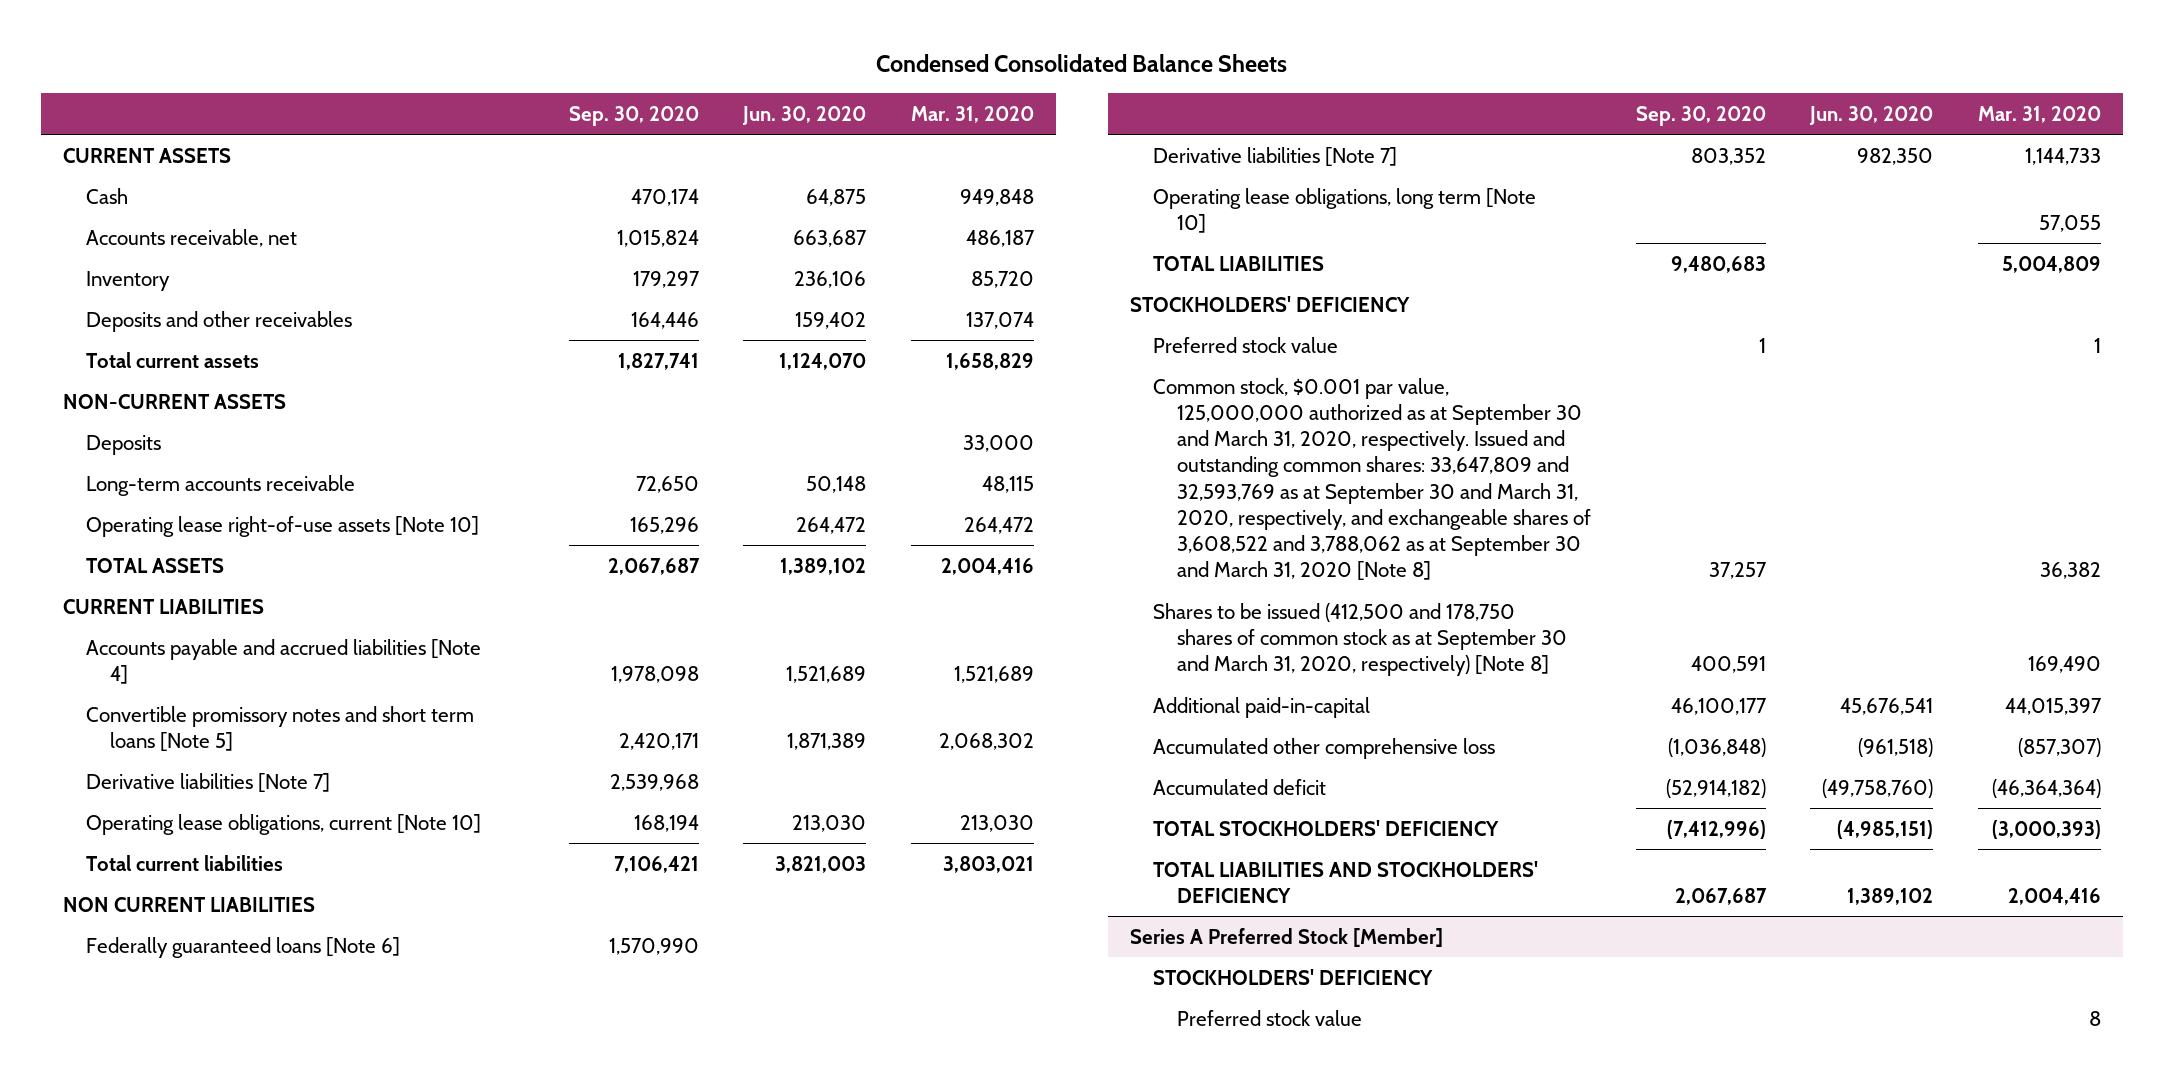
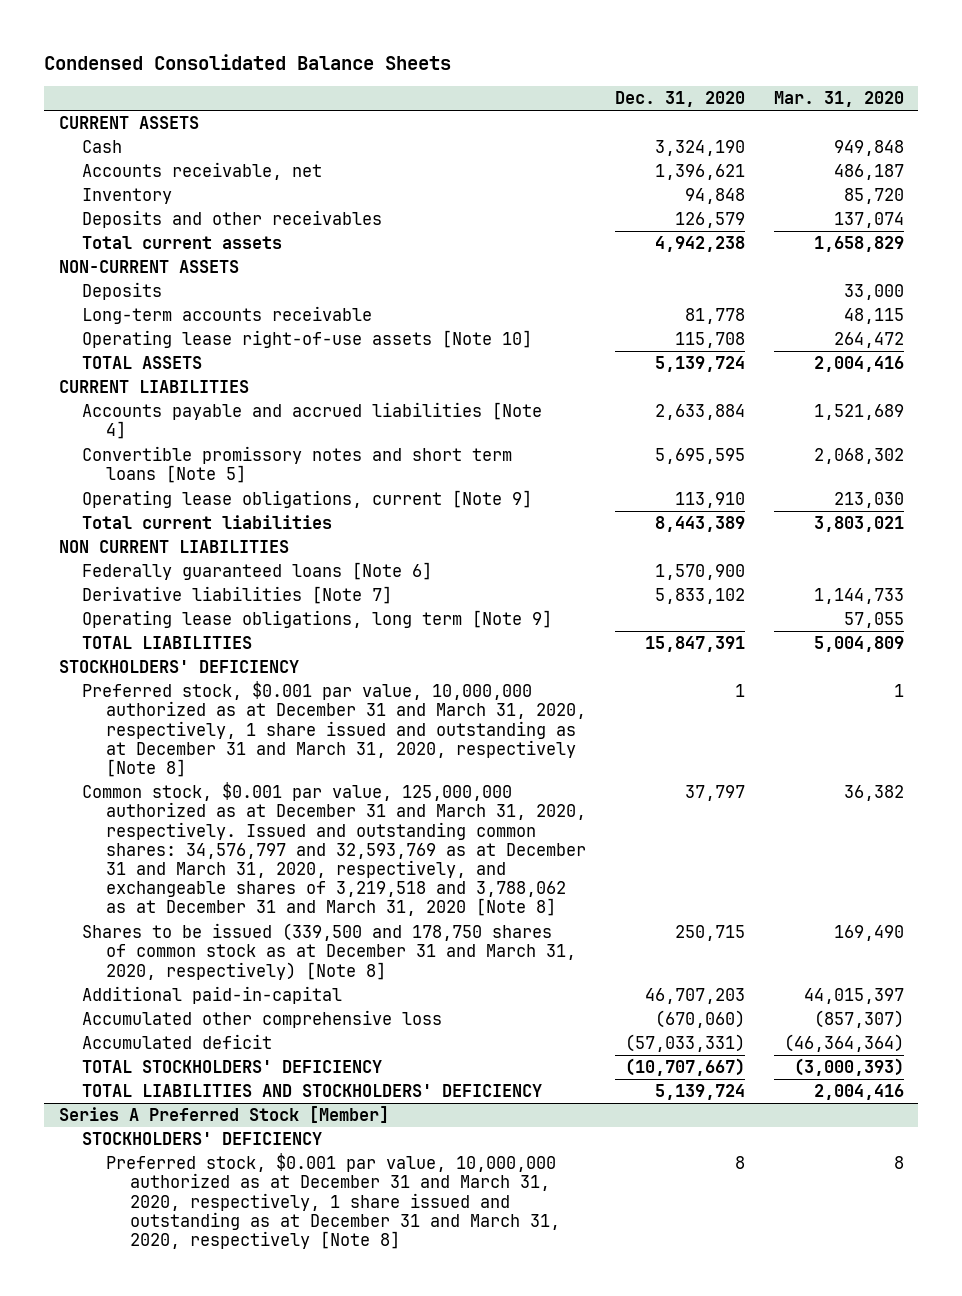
- | Sep. 30, 2020 | Jun. 30, 2020 | Mar. 31, 2020
+ | Dec. 31, 2020 | Mar. 31, 2020
- Derivative liabilities [Note 7] | 2,539,968 | |
- Operating lease obligations, current [Note 10] | 168,194 | 213,030 | 213,030
+ Operating lease obligations, current [Note 9] | 113,910 | 213,030
- Operating lease obligations, long term [Note 10] | | | 57,055
+ Operating lease obligations, long term [Note 9] | | 57,055
- Preferred stock value | 1 | | 1
- Common stock, $0.001 par value, 125,000,000 authorized as at September 30 and March 31, 2020, respectively. Issued and outstanding common shares: 33,647,809 and 32,593,769 as at September 30 and March 31, 2020, respectively, and exchangeable shares of 3,608,522 and 3,788,062 as at September 30 and March 31, 2020 [Note 8] | 37,257 | | 36,382
- Shares to be issued (412,500 and 178,750 shares of common stock as at September 30 and March 31, 2020, respectively) [Note 8] | 400,591 | | 169,490
+ Preferred stock, $0.001 par value, 10,000,000 authorized as at December 31 and March 31, 2020, respectively, 1 share issued and outstanding as at December 31 and March 31, 2020, respectively [Note 8] | 1 | 1
+ Common stock, $0.001 par value, 125,000,000 authorized as at December 31 and March 31, 2020, respectively. Issued and outstanding common shares: 34,576,797 and 32,593,769 as at December 31 and March 31, 2020, respectively, and exchangeable shares of 3,219,518 and 3,788,062 as at December 31 and March 31, 2020 [Note 8] | 37,797 | 36,382
+ Shares to be issued (339,500 and 178,750 shares of common stock as at December 31 and March 31, 2020, respectively) [Note 8] | 250,715 | 169,490
@ Series A Preferred Stock [Member]
- Preferred stock value | | | 8
+ Preferred stock, $0.001 par value, 10,000,000 authorized as at December 31 and March 31, 2020, respectively, 1 share issued and outstanding as at December 31 and March 31, 2020, respectively [Note 8] | 8 | 8

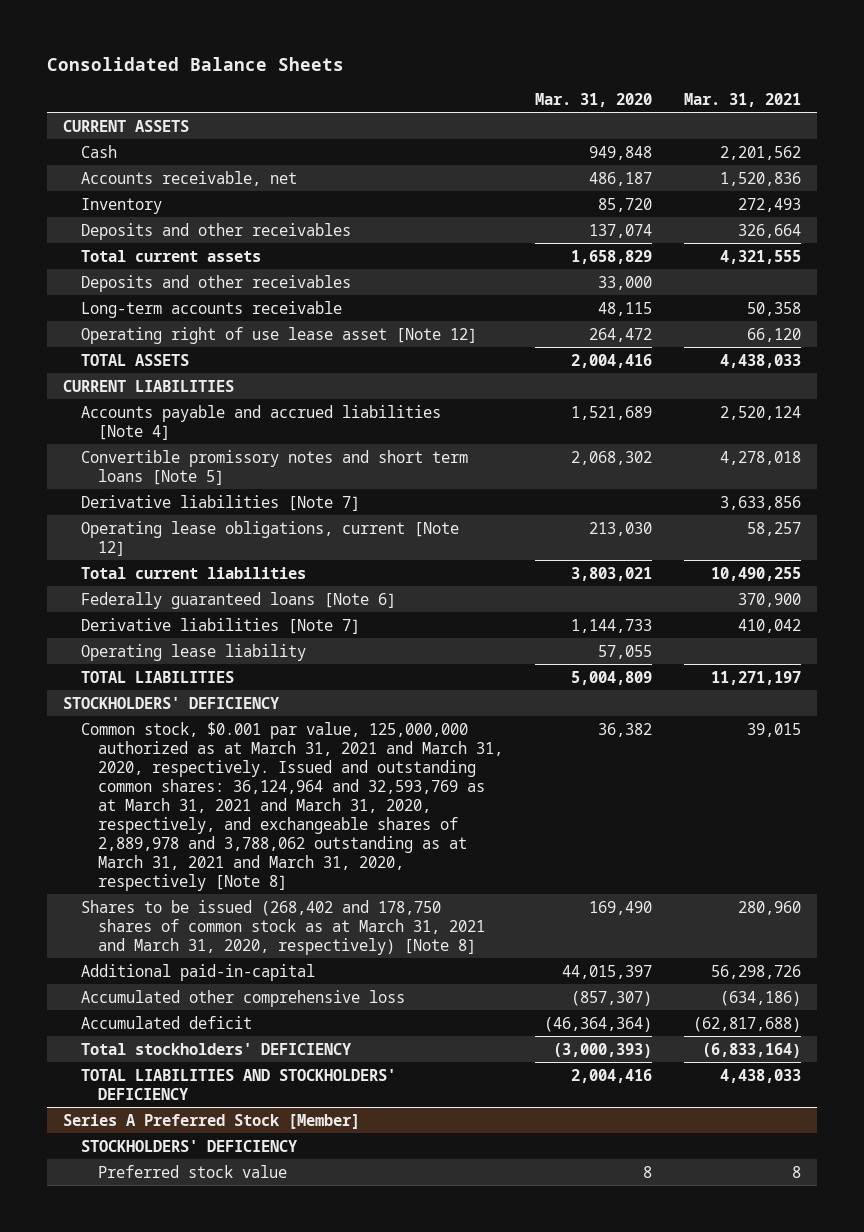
- Condensed Consolidated Balance Sheets
+ Consolidated Balance Sheets
- | Dec. 31, 2020 | Mar. 31, 2020
+ | Mar. 31, 2020 | Mar. 31, 2021
- NON-CURRENT ASSETS
- Deposits | | 33,000
+ Deposits and other receivables | 33,000 |
- Operating lease right-of-use assets [Note 10] | 115,708 | 264,472
+ Operating right of use lease asset [Note 12] | 264,472 | 66,120
- Operating lease obligations, current [Note 9] | 113,910 | 213,030
+ Derivative liabilities [Note 7] | | 3,633,856
+ Operating lease obligations, current [Note 12] | 213,030 | 58,257
- NON CURRENT LIABILITIES
- Operating lease obligations, long term [Note 9] | | 57,055
+ Operating lease liability | 57,055 |
- Preferred stock, $0.001 par value, 10,000,000 authorized as at December 31 and March 31, 2020, respectively, 1 share issued and outstanding as at December 31 and March 31, 2020, respectively [Note 8] | 1 | 1
- Common stock, $0.001 par value, 125,000,000 authorized as at December 31 and March 31, 2020, respectively. Issued and outstanding common shares: 34,576,797 and 32,593,769 as at December 31 and March 31, 2020, respectively, and exchangeable shares of 3,219,518 and 3,788,062 as at December 31 and March 31, 2020 [Note 8] | 37,797 | 36,382
- Shares to be issued (339,500 and 178,750 shares of common stock as at December 31 and March 31, 2020, respectively) [Note 8] | 250,715 | 169,490
+ Common stock, $0.001 par value, 125,000,000 authorized as at March 31, 2021 and March 31, 2020, respectively. Issued and outstanding common shares: 36,124,964 and 32,593,769 as at March 31, 2021 and March 31, 2020, respectively, and exchangeable shares of 2,889,978 and 3,788,062 outstanding as at March 31, 2021 and March 31, 2020, respectively [Note 8] | 36,382 | 39,015
+ Shares to be issued (268,402 and 178,750 shares of common stock as at March 31, 2021 and March 31, 2020, respectively) [Note 8] | 169,490 | 280,960
- TOTAL STOCKHOLDERS' DEFICIENCY | (10,707,667) | (3,000,393)
+ Total stockholders' DEFICIENCY | (3,000,393) | (6,833,164)
@ Series A Preferred Stock [Member]
- Preferred stock, $0.001 par value, 10,000,000 authorized as at December 31 and March 31, 2020, respectively, 1 share issued and outstanding as at December 31 and March 31, 2020, respectively [Note 8] | 8 | 8
+ Preferred stock value | 8 | 8

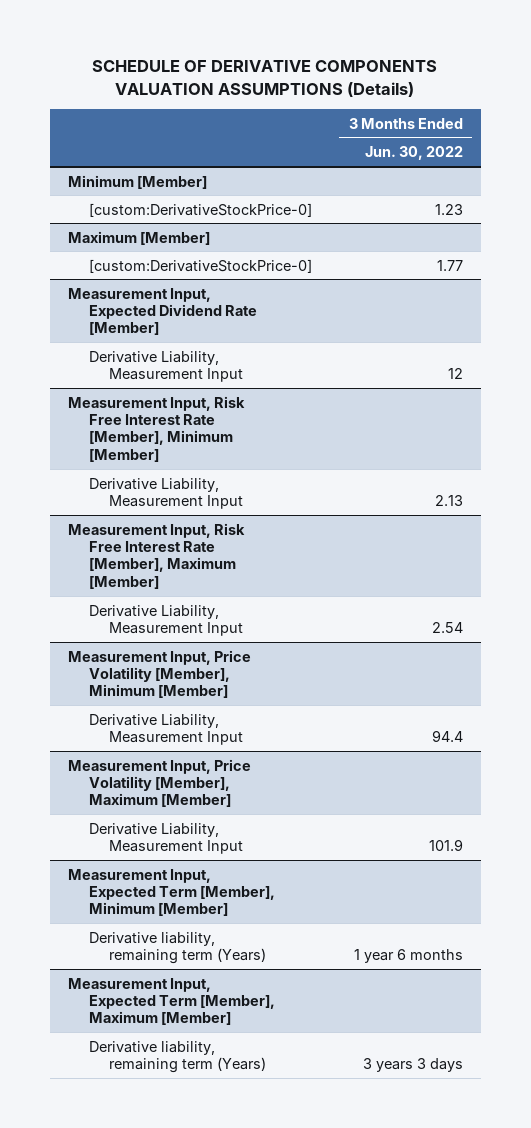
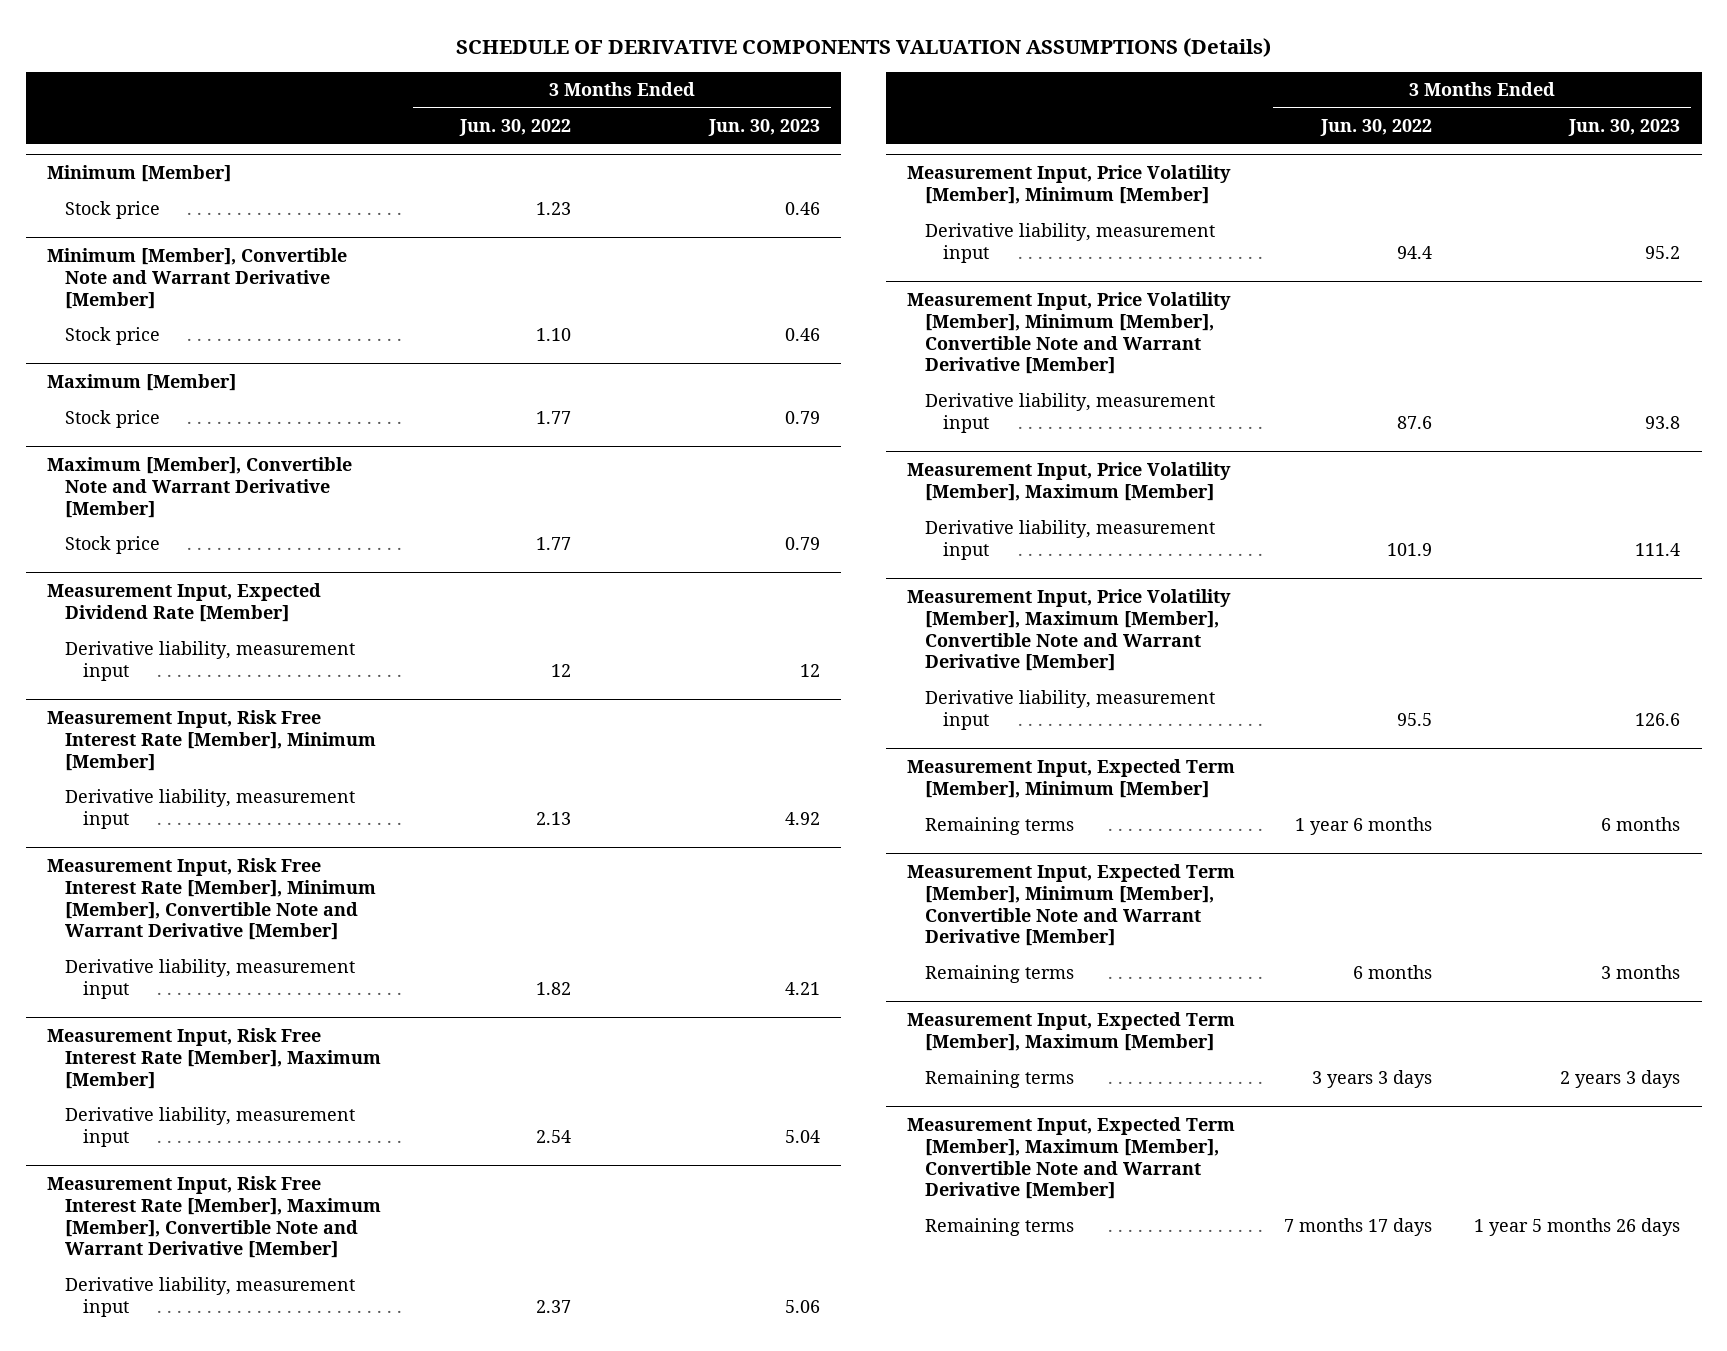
- | 3 Months Ended Jun. 30, 2022
+ | 3 Months Ended Jun. 30, 2022 | 3 Months Ended Jun. 30, 2023
@ Minimum [Member]
- [custom:DerivativeStockPrice-0] | 1.23
+ Stock price | 1.23 | 0.46
+ Minimum [Member], Convertible Note and Warrant Derivative [Member]
+ Stock price | 1.10 | 0.46
@ Maximum [Member]
- [custom:DerivativeStockPrice-0] | 1.77
+ Stock price | 1.77 | 0.79
+ Maximum [Member], Convertible Note and Warrant Derivative [Member]
+ Stock price | 1.77 | 0.79
@ Measurement Input, Expected Dividend Rate [Member]
- Derivative Liability, Measurement Input | 12
+ Derivative liability, measurement input | 12 | 12
@ Measurement Input, Risk Free Interest Rate [Member], Minimum [Member]
- Derivative Liability, Measurement Input | 2.13
+ Derivative liability, measurement input | 2.13 | 4.92
+ Measurement Input, Risk Free Interest Rate [Member], Minimum [Member], Convertible Note and Warrant Derivative [Member]
+ Derivative liability, measurement input | 1.82 | 4.21
@ Measurement Input, Risk Free Interest Rate [Member], Maximum [Member]
- Derivative Liability, Measurement Input | 2.54
+ Derivative liability, measurement input | 2.54 | 5.04
+ Measurement Input, Risk Free Interest Rate [Member], Maximum [Member], Convertible Note and Warrant Derivative [Member]
+ Derivative liability, measurement input | 2.37 | 5.06
@ Measurement Input, Price Volatility [Member], Minimum [Member]
- Derivative Liability, Measurement Input | 94.4
+ Derivative liability, measurement input | 94.4 | 95.2
+ Measurement Input, Price Volatility [Member], Minimum [Member], Convertible Note and Warrant Derivative [Member]
+ Derivative liability, measurement input | 87.6 | 93.8
@ Measurement Input, Price Volatility [Member], Maximum [Member]
- Derivative Liability, Measurement Input | 101.9
+ Derivative liability, measurement input | 101.9 | 111.4
+ Measurement Input, Price Volatility [Member], Maximum [Member], Convertible Note and Warrant Derivative [Member]
+ Derivative liability, measurement input | 95.5 | 126.6
@ Measurement Input, Expected Term [Member], Minimum [Member]
- Derivative liability, remaining term (Years) | 1 year 6 months
+ Remaining terms | 1 year 6 months | 6 months
+ Measurement Input, Expected Term [Member], Minimum [Member], Convertible Note and Warrant Derivative [Member]
+ Remaining terms | 6 months | 3 months
@ Measurement Input, Expected Term [Member], Maximum [Member]
- Derivative liability, remaining term (Years) | 3 years 3 days
+ Remaining terms | 3 years 3 days | 2 years 3 days
+ Measurement Input, Expected Term [Member], Maximum [Member], Convertible Note and Warrant Derivative [Member]
+ Remaining terms | 7 months 17 days | 1 year 5 months 26 days

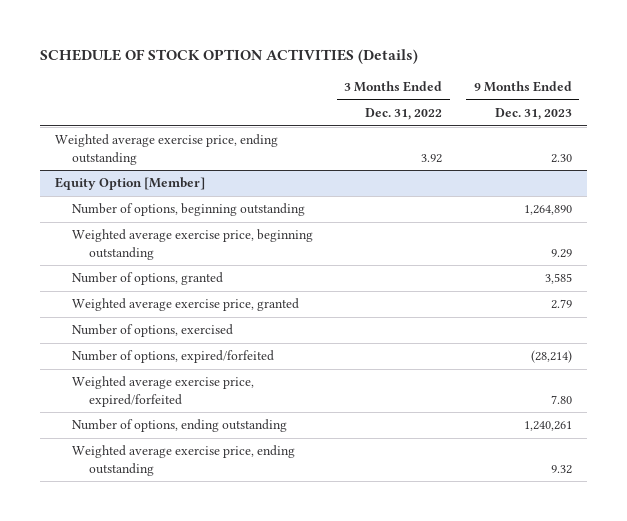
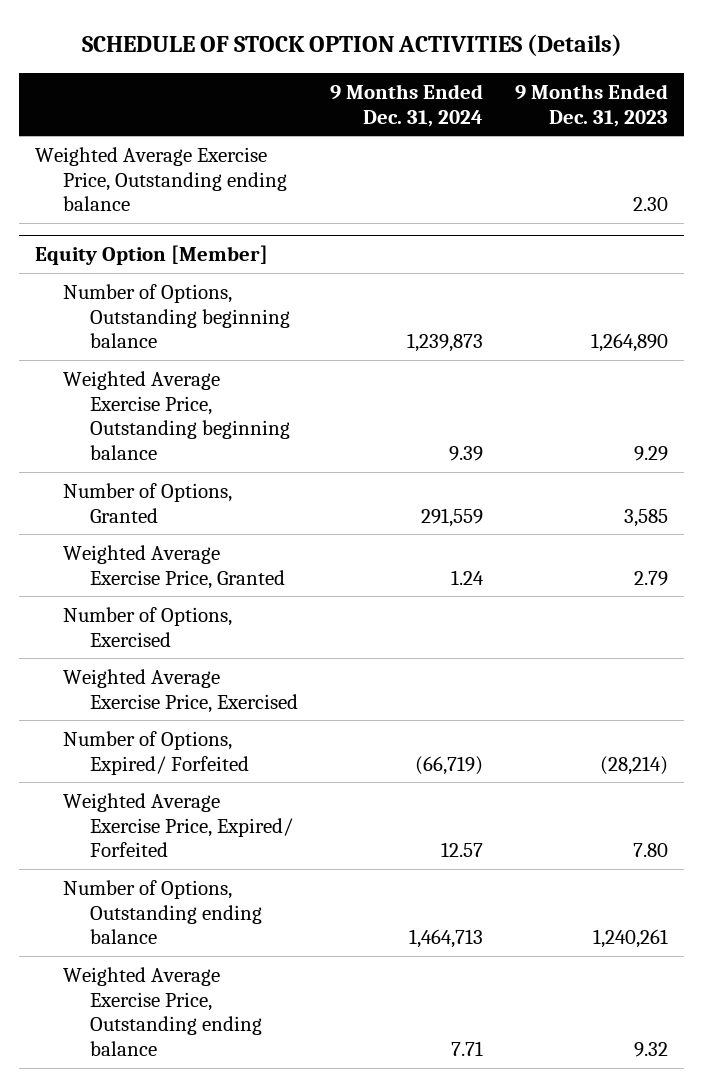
- | 3 Months Ended Dec. 31, 2022 | 9 Months Ended Dec. 31, 2023
+ | 9 Months Ended Dec. 31, 2024 | 9 Months Ended Dec. 31, 2023
- Weighted average exercise price, ending outstanding | 3.92 | 2.30
+ Weighted Average Exercise Price, Outstanding ending balance | | 2.30
@ Equity Option [Member]
- Number of options, beginning outstanding | | 1,264,890
- Weighted average exercise price, beginning outstanding | | 9.29
- Number of options, granted | | 3,585
- Weighted average exercise price, granted | | 2.79
- Number of options, exercised
- Number of options, expired/forfeited | | (28,214)
- Weighted average exercise price, expired/forfeited | | 7.80
- Number of options, ending outstanding | | 1,240,261
- Weighted average exercise price, ending outstanding | | 9.32
+ Number of Options, Outstanding beginning balance | 1,239,873 | 1,264,890
+ Weighted Average Exercise Price, Outstanding beginning balance | 9.39 | 9.29
+ Number of Options, Granted | 291,559 | 3,585
+ Weighted Average Exercise Price, Granted | 1.24 | 2.79
+ Number of Options, Exercised
+ Weighted Average Exercise Price, Exercised
+ Number of Options, Expired/ Forfeited | (66,719) | (28,214)
+ Weighted Average Exercise Price, Expired/ Forfeited | 12.57 | 7.80
+ Number of Options, Outstanding ending balance | 1,464,713 | 1,240,261
+ Weighted Average Exercise Price, Outstanding ending balance | 7.71 | 9.32

